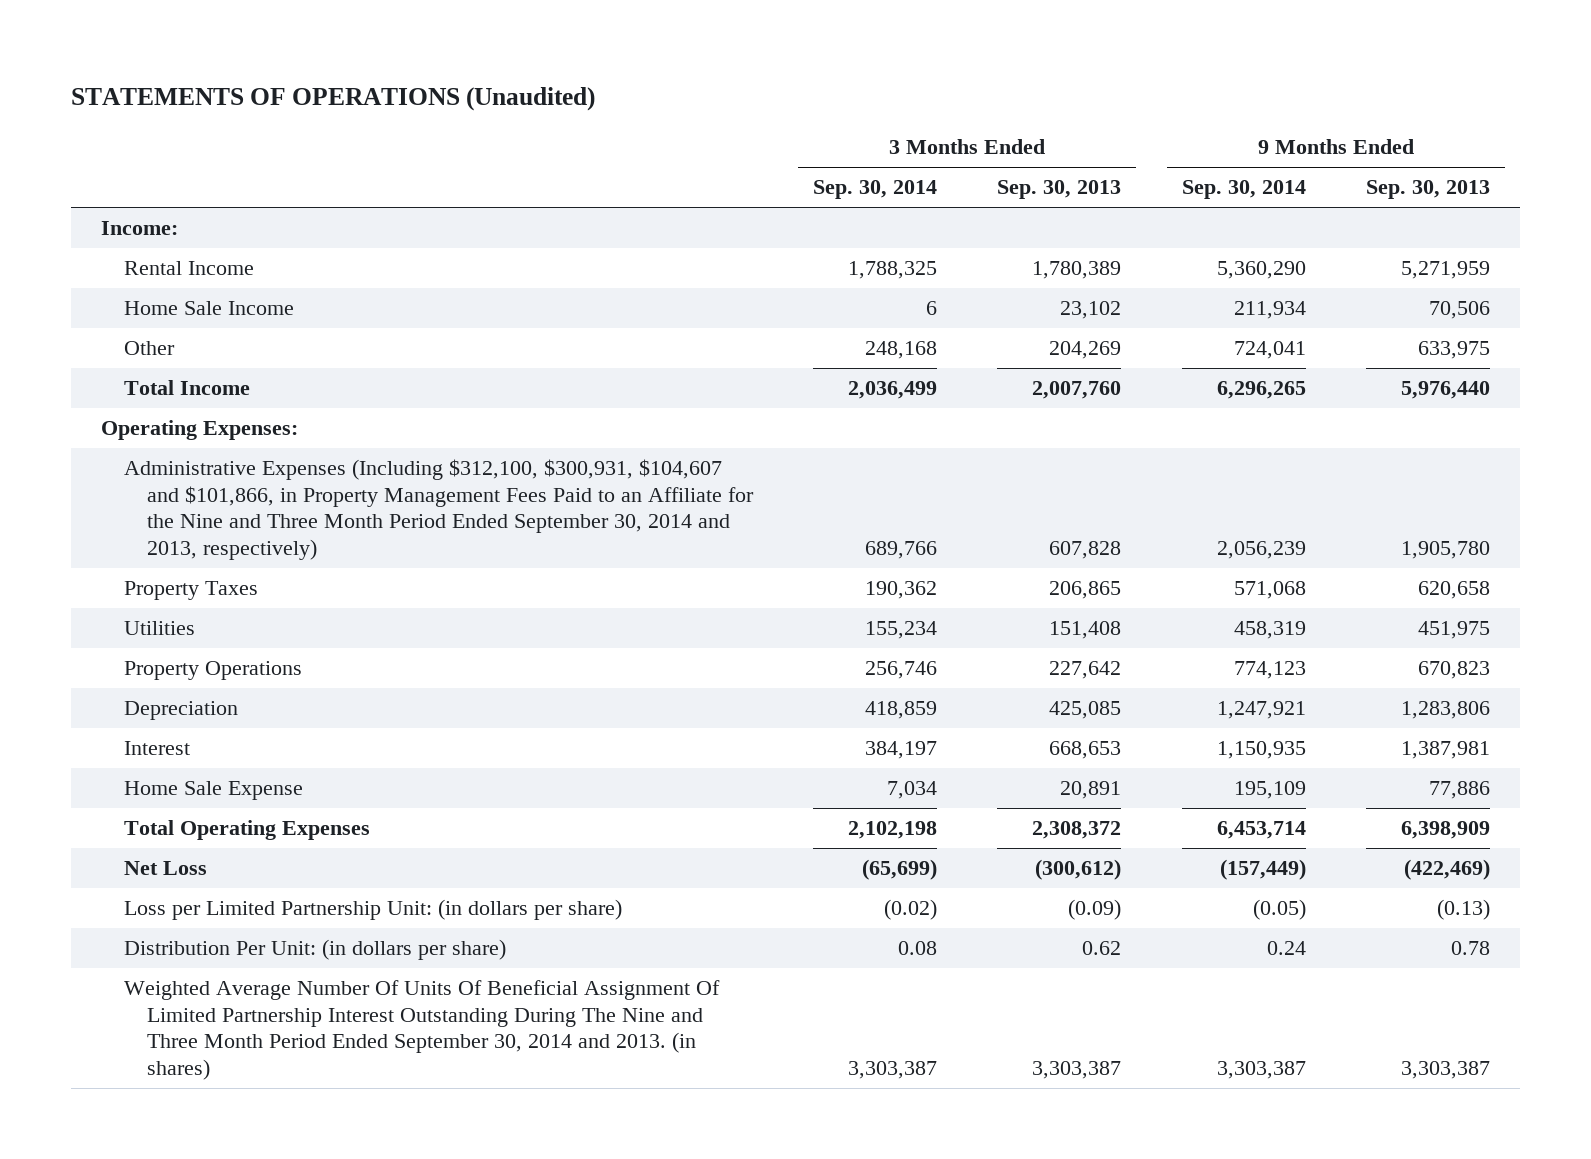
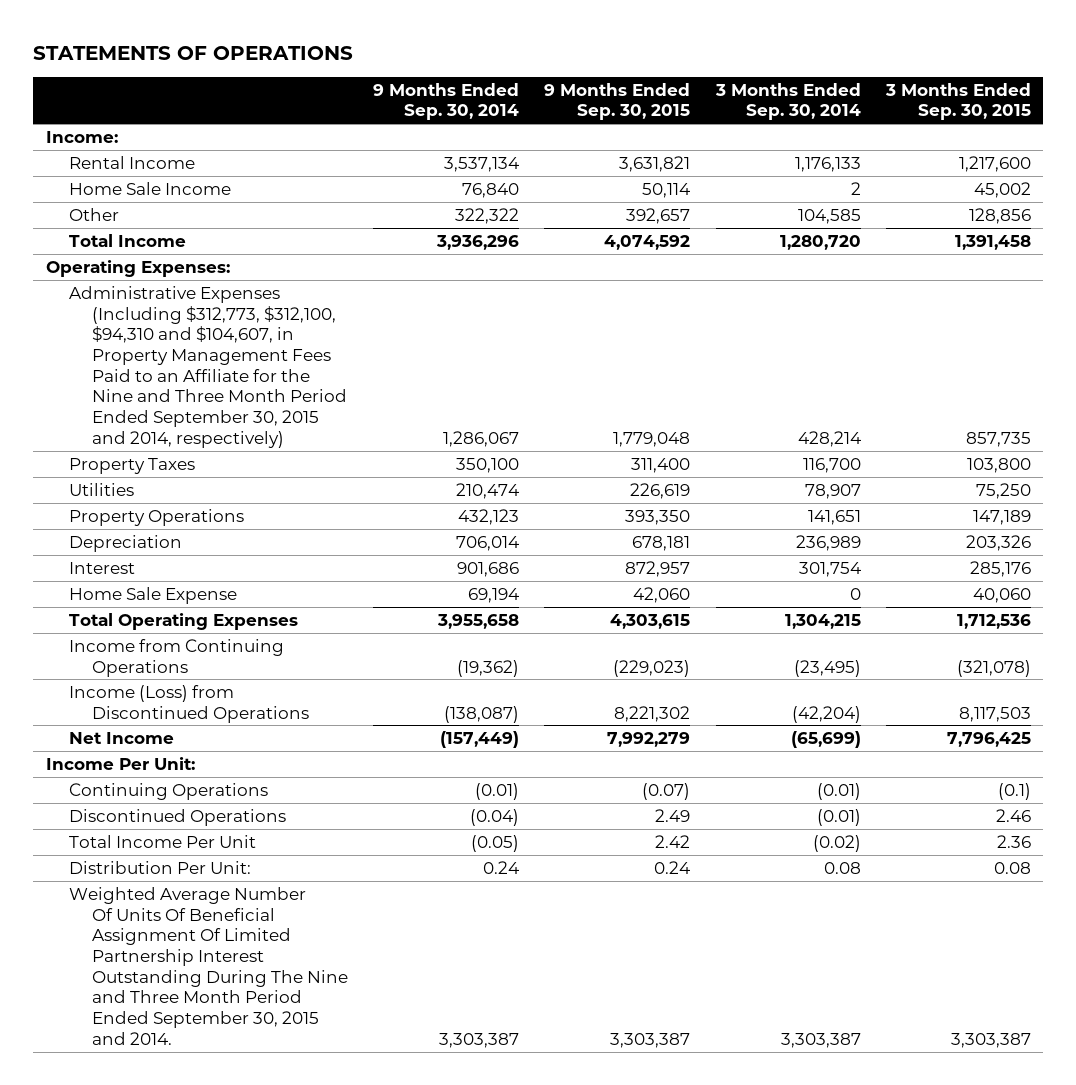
- STATEMENTS OF OPERATIONS (Unaudited)
+ STATEMENTS OF OPERATIONS
- | 3 Months Ended Sep. 30, 2014 | 3 Months Ended Sep. 30, 2013 | 9 Months Ended Sep. 30, 2014 | 9 Months Ended Sep. 30, 2013
+ | 9 Months Ended Sep. 30, 2014 | 9 Months Ended Sep. 30, 2015 | 3 Months Ended Sep. 30, 2014 | 3 Months Ended Sep. 30, 2015
- Rental Income | 1,788,325 | 1,780,389 | 5,360,290 | 5,271,959
- Home Sale Income | 6 | 23,102 | 211,934 | 70,506
- Other | 248,168 | 204,269 | 724,041 | 633,975
- Total Income | 2,036,499 | 2,007,760 | 6,296,265 | 5,976,440
+ Rental Income | 3,537,134 | 3,631,821 | 1,176,133 | 1,217,600
+ Home Sale Income | 76,840 | 50,114 | 2 | 45,002
+ Other | 322,322 | 392,657 | 104,585 | 128,856
+ Total Income | 3,936,296 | 4,074,592 | 1,280,720 | 1,391,458
- Administrative Expenses (Including $312,100, $300,931, $104,607 and $101,866, in Property Management Fees Paid to an Affiliate for the Nine and Three Month Period Ended September 30, 2014 and 2013, respectively) | 689,766 | 607,828 | 2,056,239 | 1,905,780
- Property Taxes | 190,362 | 206,865 | 571,068 | 620,658
- Utilities | 155,234 | 151,408 | 458,319 | 451,975
- Property Operations | 256,746 | 227,642 | 774,123 | 670,823
- Depreciation | 418,859 | 425,085 | 1,247,921 | 1,283,806
- Interest | 384,197 | 668,653 | 1,150,935 | 1,387,981
- Home Sale Expense | 7,034 | 20,891 | 195,109 | 77,886
- Total Operating Expenses | 2,102,198 | 2,308,372 | 6,453,714 | 6,398,909
- Net Loss | (65,699) | (300,612) | (157,449) | (422,469)
- Loss per Limited Partnership Unit: (in dollars per share) | (0.02) | (0.09) | (0.05) | (0.13)
- Distribution Per Unit: (in dollars per share) | 0.08 | 0.62 | 0.24 | 0.78
- Weighted Average Number Of Units Of Beneficial Assignment Of Limited Partnership Interest Outstanding During The Nine and Three Month Period Ended September 30, 2014 and 2013. (in shares) | 3,303,387 | 3,303,387 | 3,303,387 | 3,303,387
+ Administrative Expenses (Including $312,773, $312,100, $94,310 and $104,607, in Property Management Fees Paid to an Affiliate for the Nine and Three Month Period Ended September 30, 2015 and 2014, respectively) | 1,286,067 | 1,779,048 | 428,214 | 857,735
+ Property Taxes | 350,100 | 311,400 | 116,700 | 103,800
+ Utilities | 210,474 | 226,619 | 78,907 | 75,250
+ Property Operations | 432,123 | 393,350 | 141,651 | 147,189
+ Depreciation | 706,014 | 678,181 | 236,989 | 203,326
+ Interest | 901,686 | 872,957 | 301,754 | 285,176
+ Home Sale Expense | 69,194 | 42,060 | 0 | 40,060
+ Total Operating Expenses | 3,955,658 | 4,303,615 | 1,304,215 | 1,712,536
+ Income from Continuing Operations | (19,362) | (229,023) | (23,495) | (321,078)
+ Income (Loss) from Discontinued Operations | (138,087) | 8,221,302 | (42,204) | 8,117,503
+ Net Income | (157,449) | 7,992,279 | (65,699) | 7,796,425
+ Income Per Unit:
+ Continuing Operations | (0.01) | (0.07) | (0.01) | (0.1)
+ Discontinued Operations | (0.04) | 2.49 | (0.01) | 2.46
+ Total Income Per Unit | (0.05) | 2.42 | (0.02) | 2.36
+ Distribution Per Unit: | 0.24 | 0.24 | 0.08 | 0.08
+ Weighted Average Number Of Units Of Beneficial Assignment Of Limited Partnership Interest Outstanding During The Nine and Three Month Period Ended September 30, 2015 and 2014. | 3,303,387 | 3,303,387 | 3,303,387 | 3,303,387

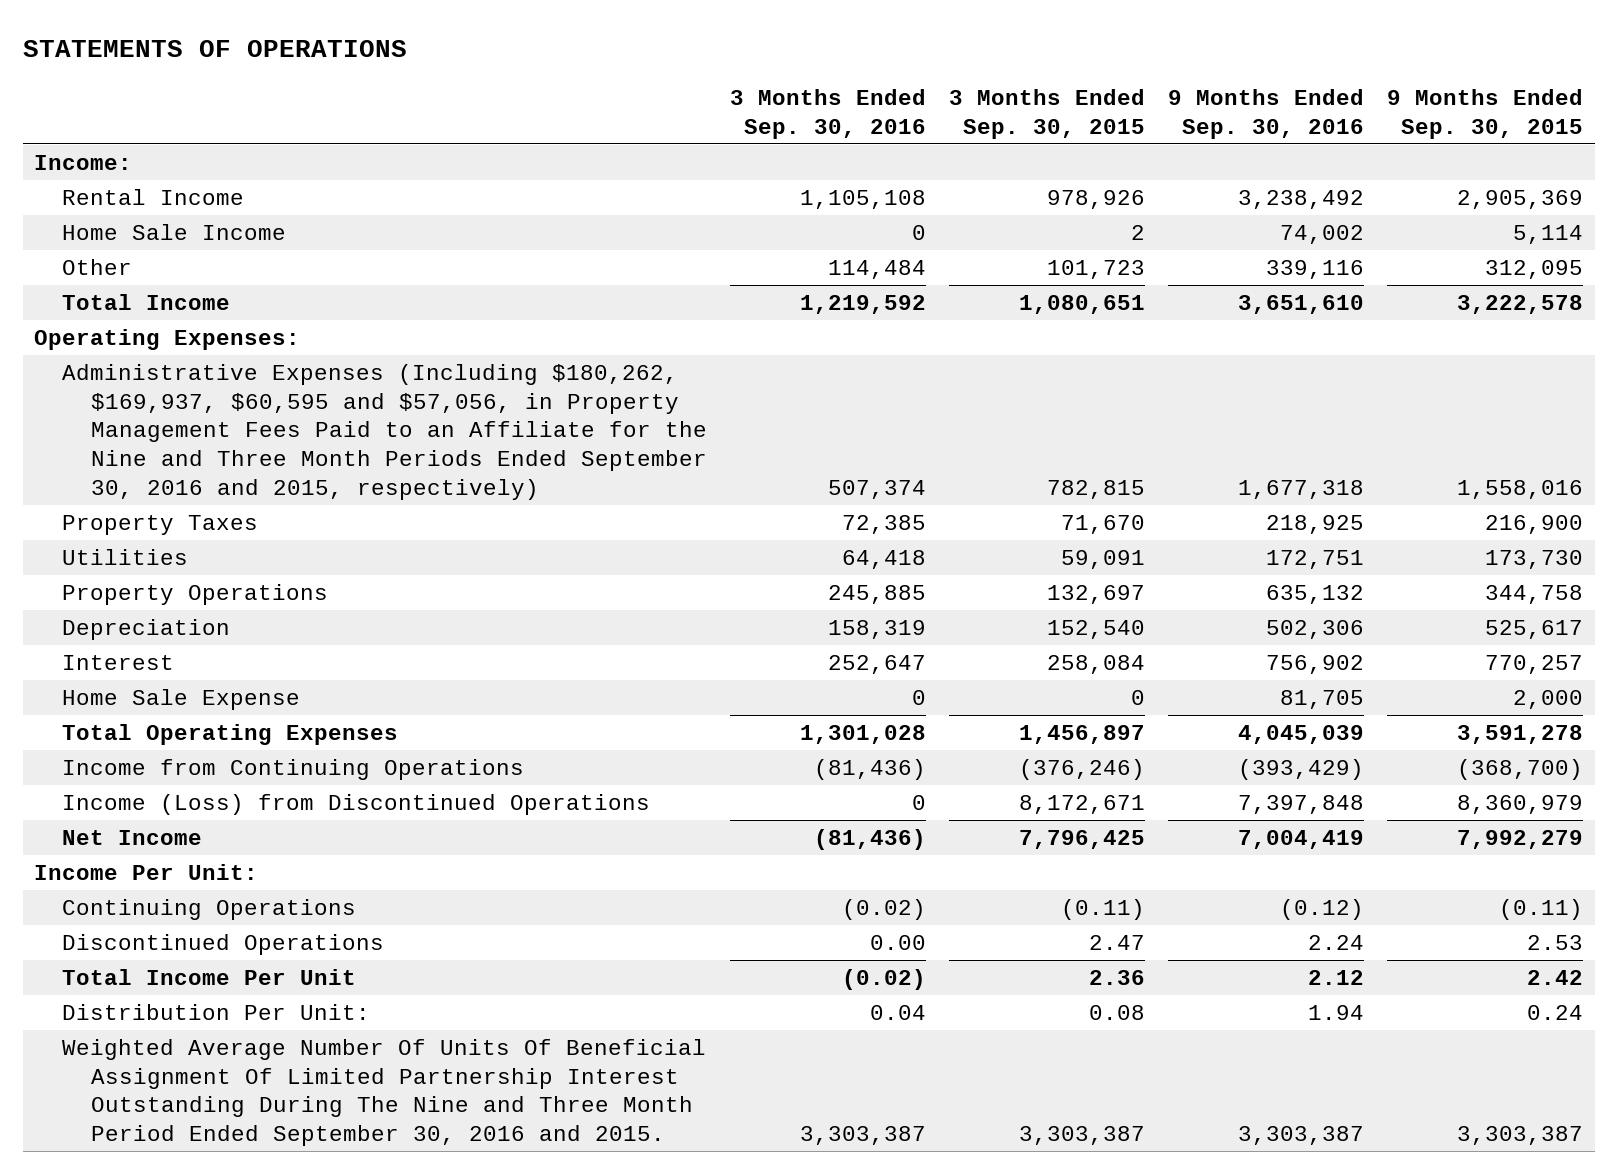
- | 9 Months Ended Sep. 30, 2014 | 9 Months Ended Sep. 30, 2015 | 3 Months Ended Sep. 30, 2014 | 3 Months Ended Sep. 30, 2015
+ | 3 Months Ended Sep. 30, 2016 | 3 Months Ended Sep. 30, 2015 | 9 Months Ended Sep. 30, 2016 | 9 Months Ended Sep. 30, 2015
- Rental Income | 3,537,134 | 3,631,821 | 1,176,133 | 1,217,600
- Home Sale Income | 76,840 | 50,114 | 2 | 45,002
- Other | 322,322 | 392,657 | 104,585 | 128,856
- Total Income | 3,936,296 | 4,074,592 | 1,280,720 | 1,391,458
+ Rental Income | 1,105,108 | 978,926 | 3,238,492 | 2,905,369
+ Home Sale Income | 0 | 2 | 74,002 | 5,114
+ Other | 114,484 | 101,723 | 339,116 | 312,095
+ Total Income | 1,219,592 | 1,080,651 | 3,651,610 | 3,222,578
- Administrative Expenses (Including $312,773, $312,100, $94,310 and $104,607, in Property Management Fees Paid to an Affiliate for the Nine and Three Month Period Ended September 30, 2015 and 2014, respectively) | 1,286,067 | 1,779,048 | 428,214 | 857,735
- Property Taxes | 350,100 | 311,400 | 116,700 | 103,800
- Utilities | 210,474 | 226,619 | 78,907 | 75,250
- Property Operations | 432,123 | 393,350 | 141,651 | 147,189
- Depreciation | 706,014 | 678,181 | 236,989 | 203,326
- Interest | 901,686 | 872,957 | 301,754 | 285,176
- Home Sale Expense | 69,194 | 42,060 | 0 | 40,060
- Total Operating Expenses | 3,955,658 | 4,303,615 | 1,304,215 | 1,712,536
- Income from Continuing Operations | (19,362) | (229,023) | (23,495) | (321,078)
- Income (Loss) from Discontinued Operations | (138,087) | 8,221,302 | (42,204) | 8,117,503
+ Administrative Expenses (Including $180,262, $169,937, $60,595 and $57,056, in Property Management Fees Paid to an Affiliate for the Nine and Three Month Periods Ended September 30, 2016 and 2015, respectively) | 507,374 | 782,815 | 1,677,318 | 1,558,016
+ Property Taxes | 72,385 | 71,670 | 218,925 | 216,900
+ Utilities | 64,418 | 59,091 | 172,751 | 173,730
+ Property Operations | 245,885 | 132,697 | 635,132 | 344,758
+ Depreciation | 158,319 | 152,540 | 502,306 | 525,617
+ Interest | 252,647 | 258,084 | 756,902 | 770,257
+ Home Sale Expense | 0 | 0 | 81,705 | 2,000
+ Total Operating Expenses | 1,301,028 | 1,456,897 | 4,045,039 | 3,591,278
+ Income from Continuing Operations | (81,436) | (376,246) | (393,429) | (368,700)
+ Income (Loss) from Discontinued Operations | 0 | 8,172,671 | 7,397,848 | 8,360,979
- Continuing Operations | (0.01) | (0.07) | (0.01) | (0.1)
- Discontinued Operations | (0.04) | 2.49 | (0.01) | 2.46
+ Continuing Operations | (0.02) | (0.11) | (0.12) | (0.11)
+ Discontinued Operations | 0.00 | 2.47 | 2.24 | 2.53
- Weighted Average Number Of Units Of Beneficial Assignment Of Limited Partnership Interest Outstanding During The Nine and Three Month Period Ended September 30, 2015 and 2014. | 3,303,387 | 3,303,387 | 3,303,387 | 3,303,387
+ Weighted Average Number Of Units Of Beneficial Assignment Of Limited Partnership Interest Outstanding During The Nine and Three Month Period Ended September 30, 2016 and 2015. | 3,303,387 | 3,303,387 | 3,303,387 | 3,303,387

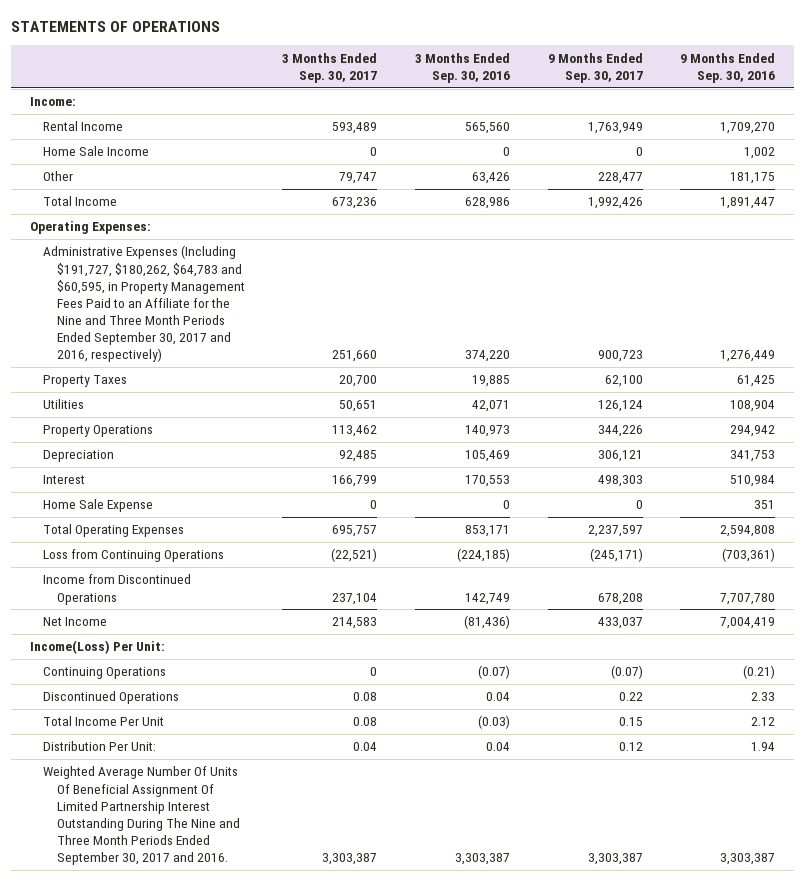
- | 3 Months Ended Sep. 30, 2016 | 3 Months Ended Sep. 30, 2015 | 9 Months Ended Sep. 30, 2016 | 9 Months Ended Sep. 30, 2015
+ | 3 Months Ended Sep. 30, 2017 | 3 Months Ended Sep. 30, 2016 | 9 Months Ended Sep. 30, 2017 | 9 Months Ended Sep. 30, 2016
- Rental Income | 1,105,108 | 978,926 | 3,238,492 | 2,905,369
- Home Sale Income | 0 | 2 | 74,002 | 5,114
- Other | 114,484 | 101,723 | 339,116 | 312,095
- Total Income | 1,219,592 | 1,080,651 | 3,651,610 | 3,222,578
+ Rental Income | 593,489 | 565,560 | 1,763,949 | 1,709,270
+ Home Sale Income | 0 | 0 | 0 | 1,002
+ Other | 79,747 | 63,426 | 228,477 | 181,175
+ Total Income | 673,236 | 628,986 | 1,992,426 | 1,891,447
- Administrative Expenses (Including $180,262, $169,937, $60,595 and $57,056, in Property Management Fees Paid to an Affiliate for the Nine and Three Month Periods Ended September 30, 2016 and 2015, respectively) | 507,374 | 782,815 | 1,677,318 | 1,558,016
- Property Taxes | 72,385 | 71,670 | 218,925 | 216,900
- Utilities | 64,418 | 59,091 | 172,751 | 173,730
- Property Operations | 245,885 | 132,697 | 635,132 | 344,758
- Depreciation | 158,319 | 152,540 | 502,306 | 525,617
- Interest | 252,647 | 258,084 | 756,902 | 770,257
- Home Sale Expense | 0 | 0 | 81,705 | 2,000
- Total Operating Expenses | 1,301,028 | 1,456,897 | 4,045,039 | 3,591,278
- Income from Continuing Operations | (81,436) | (376,246) | (393,429) | (368,700)
- Income (Loss) from Discontinued Operations | 0 | 8,172,671 | 7,397,848 | 8,360,979
+ Administrative Expenses (Including $191,727, $180,262, $64,783 and $60,595, in Property Management Fees Paid to an Affiliate for the Nine and Three Month Periods Ended September 30, 2017 and 2016, respectively) | 251,660 | 374,220 | 900,723 | 1,276,449
+ Property Taxes | 20,700 | 19,885 | 62,100 | 61,425
+ Utilities | 50,651 | 42,071 | 126,124 | 108,904
+ Property Operations | 113,462 | 140,973 | 344,226 | 294,942
+ Depreciation | 92,485 | 105,469 | 306,121 | 341,753
+ Interest | 166,799 | 170,553 | 498,303 | 510,984
+ Home Sale Expense | 0 | 0 | 0 | 351
+ Total Operating Expenses | 695,757 | 853,171 | 2,237,597 | 2,594,808
+ Loss from Continuing Operations | (22,521) | (224,185) | (245,171) | (703,361)
+ Income from Discontinued Operations | 237,104 | 142,749 | 678,208 | 7,707,780
- Income Per Unit:
- Continuing Operations | (0.02) | (0.11) | (0.12) | (0.11)
- Discontinued Operations | 0.00 | 2.47 | 2.24 | 2.53
- Total Income Per Unit | (0.02) | 2.36 | 2.12 | 2.42
+ Income(Loss) Per Unit:
+ Continuing Operations | 0 | (0.07) | (0.07) | (0.21)
+ Discontinued Operations | 0.08 | 0.04 | 0.22 | 2.33
+ Total Income Per Unit | 0.08 | (0.03) | 0.15 | 2.12
- Weighted Average Number Of Units Of Beneficial Assignment Of Limited Partnership Interest Outstanding During The Nine and Three Month Period Ended September 30, 2016 and 2015. | 3,303,387 | 3,303,387 | 3,303,387 | 3,303,387
+ Weighted Average Number Of Units Of Beneficial Assignment Of Limited Partnership Interest Outstanding During The Nine and Three Month Periods Ended September 30, 2017 and 2016. | 3,303,387 | 3,303,387 | 3,303,387 | 3,303,387

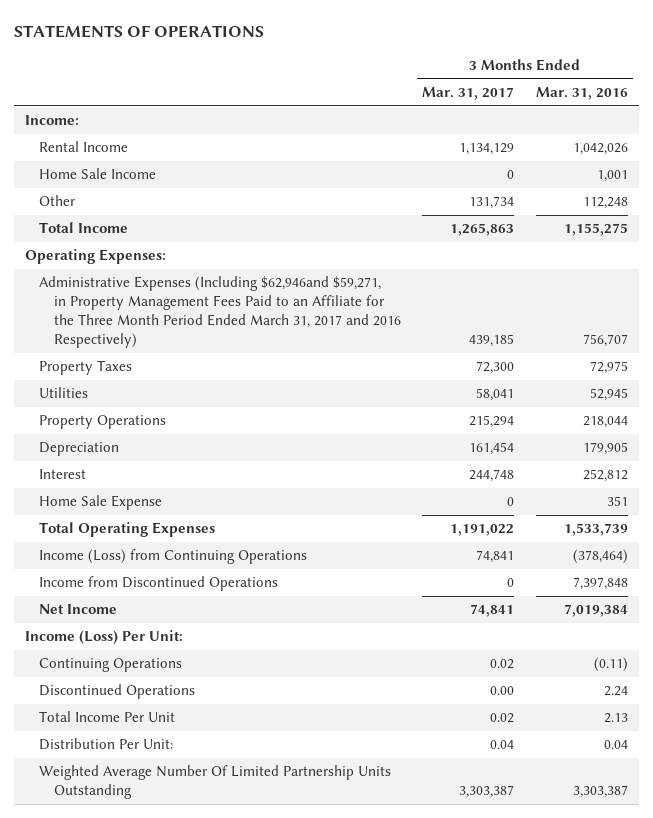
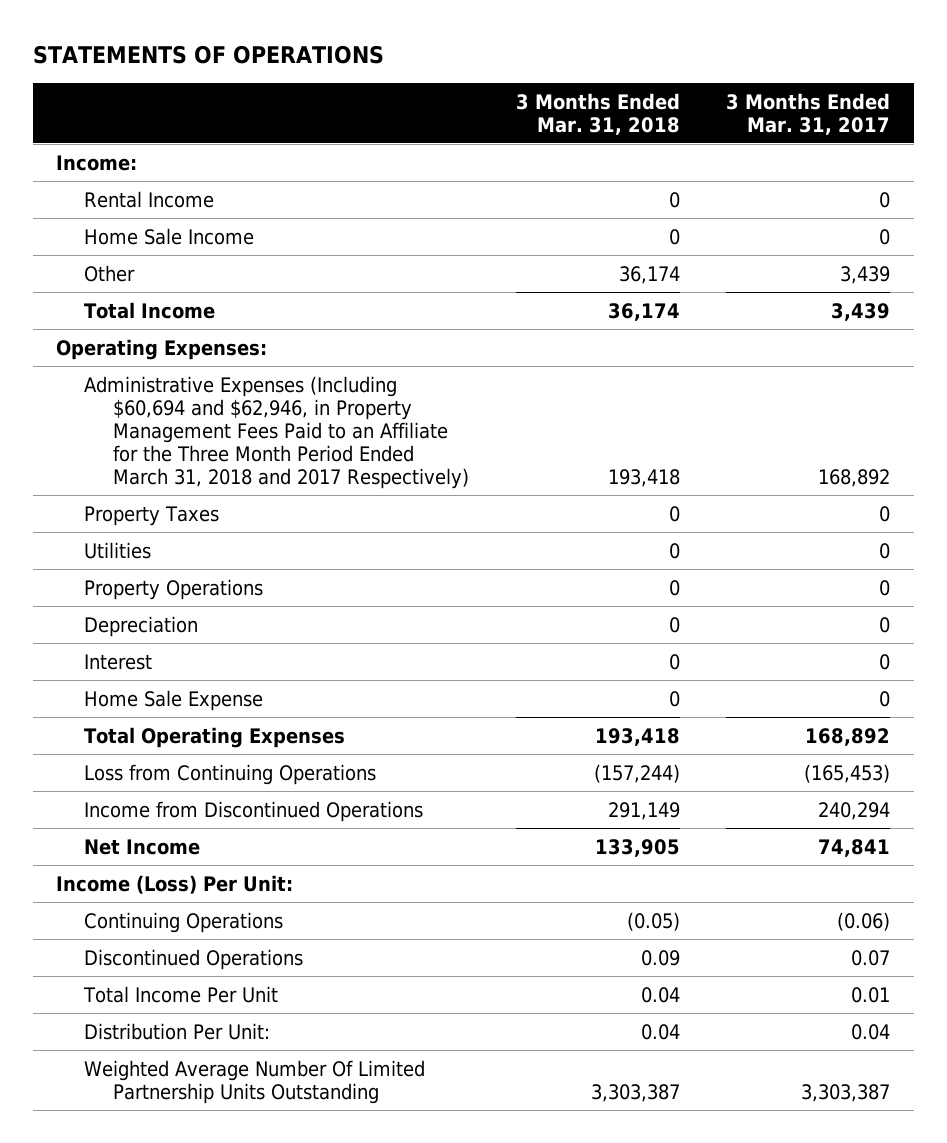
- | 3 Months Ended Mar. 31, 2017 | 3 Months Ended Mar. 31, 2016
+ | 3 Months Ended Mar. 31, 2018 | 3 Months Ended Mar. 31, 2017
- Rental Income | 1,134,129 | 1,042,026
+ Rental Income | 0 | 0
- Other | 131,734 | 112,248
- Total Income | 1,265,863 | 1,155,275
+ Other | 36,174 | 3,439
+ Total Income | 36,174 | 3,439
- Administrative Expenses (Including $62,946and $59,271, in Property Management Fees Paid to an Affiliate for the Three Month Period Ended March 31, 2017 and 2016 Respectively) | 439,185 | 756,707
- Property Taxes | 72,300 | 72,975
- Utilities | 58,041 | 52,945
- Property Operations | 215,294 | 218,044
- Depreciation | 161,454 | 179,905
- Interest | 244,748 | 252,812
+ Administrative Expenses (Including $60,694 and $62,946, in Property Management Fees Paid to an Affiliate for the Three Month Period Ended March 31, 2018 and 2017 Respectively) | 193,418 | 168,892
+ Property Taxes | 0 | 0
+ Utilities | 0 | 0
+ Property Operations | 0 | 0
+ Depreciation | 0 | 0
+ Interest | 0 | 0
- Total Operating Expenses | 1,191,022 | 1,533,739
- Income (Loss) from Continuing Operations | 74,841 | (378,464)
- Income from Discontinued Operations | 0 | 7,397,848
+ Total Operating Expenses | 193,418 | 168,892
+ Loss from Continuing Operations | (157,244) | (165,453)
+ Income from Discontinued Operations | 291,149 | 240,294
- Continuing Operations | 0.02 | (0.11)
- Discontinued Operations | 0.00 | 2.24
- Total Income Per Unit | 0.02 | 2.13
+ Continuing Operations | (0.05) | (0.06)
+ Discontinued Operations | 0.09 | 0.07
+ Total Income Per Unit | 0.04 | 0.01

